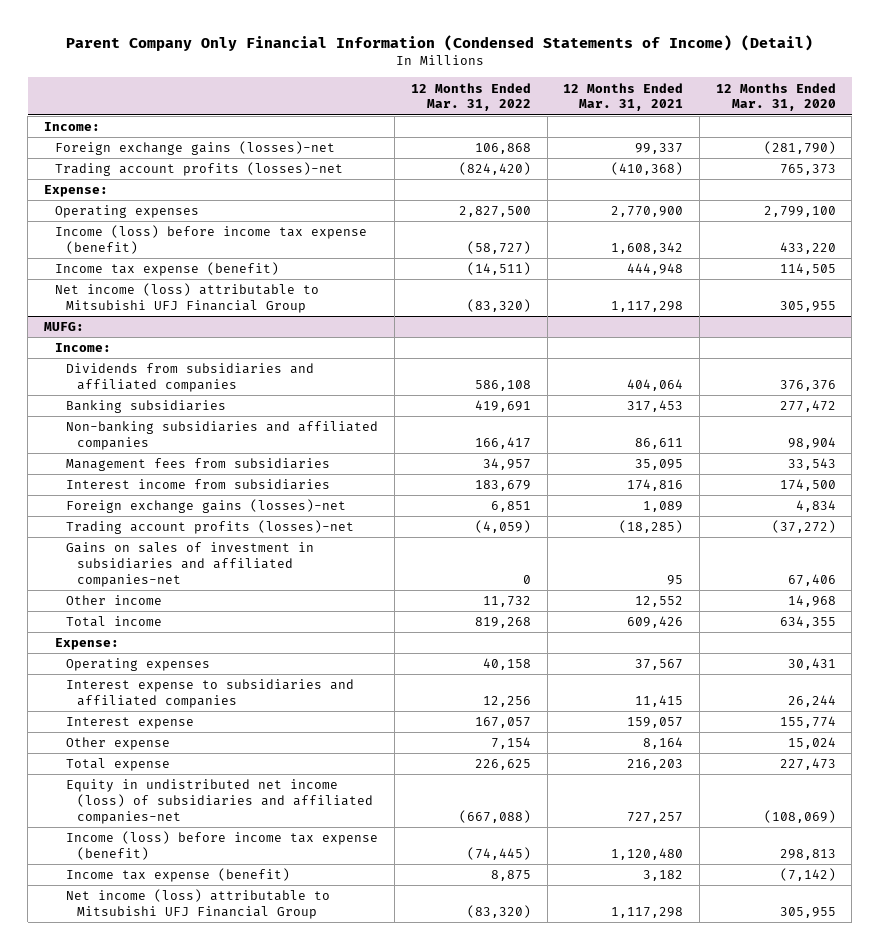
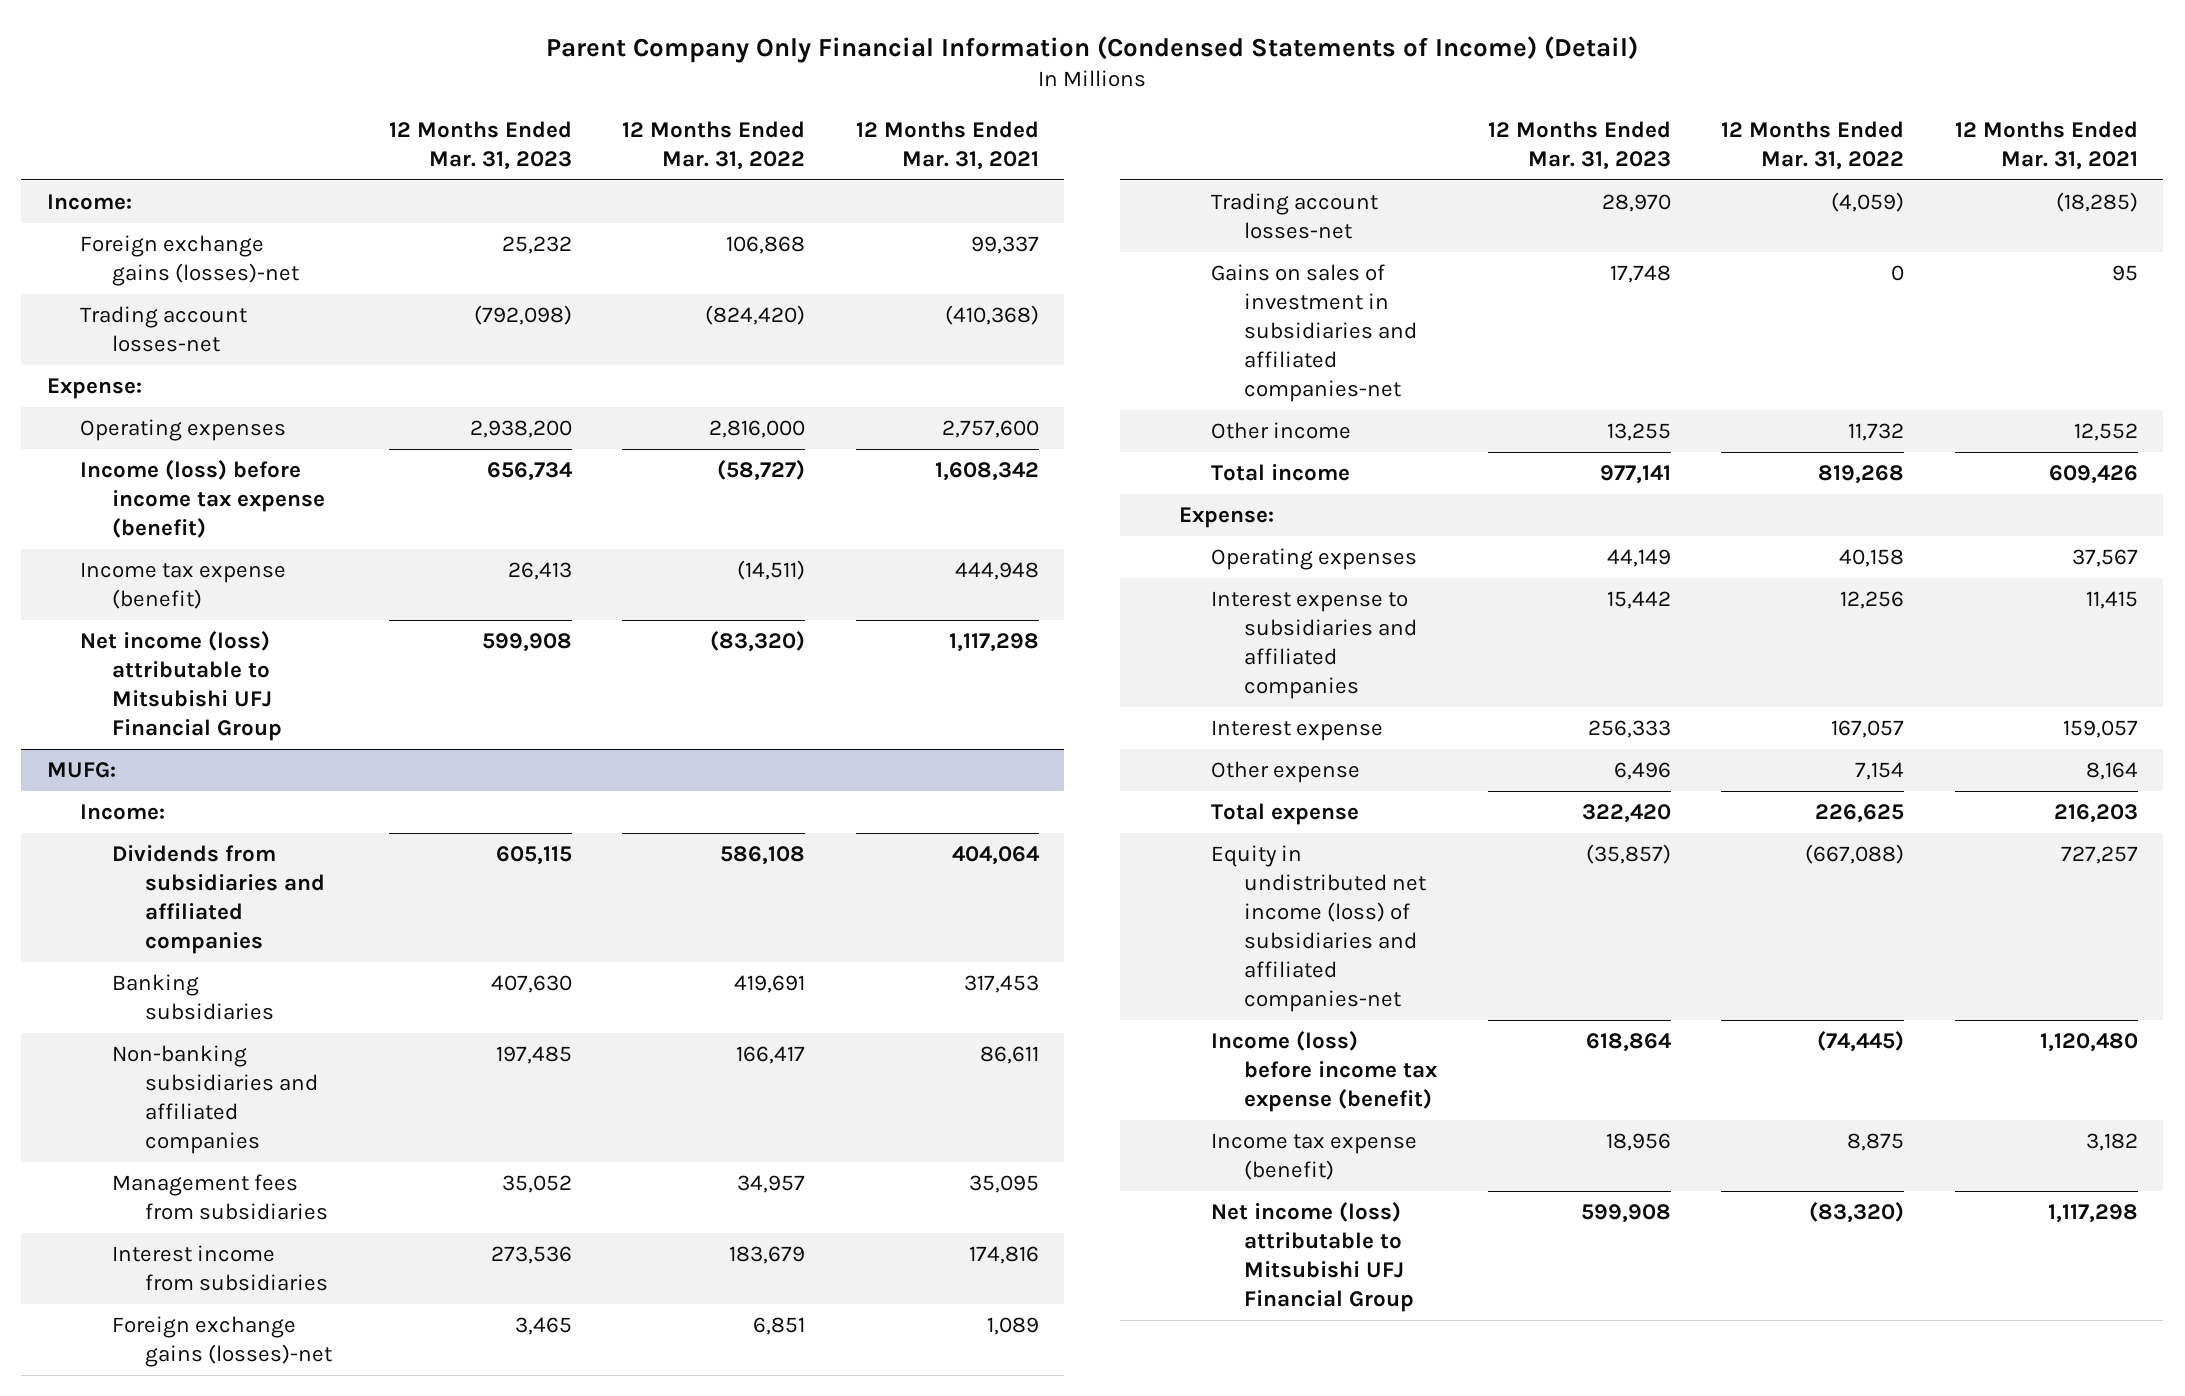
- | 12 Months Ended Mar. 31, 2022 | 12 Months Ended Mar. 31, 2021 | 12 Months Ended Mar. 31, 2020
+ | 12 Months Ended Mar. 31, 2023 | 12 Months Ended Mar. 31, 2022 | 12 Months Ended Mar. 31, 2021
- Trading account profits (losses)-net | (824,420) | (410,368) | 765,373
+ Trading account losses-net | (792,098) | (824,420) | (410,368)
- Operating expenses | 2,827,500 | 2,770,900 | 2,799,100
+ Operating expenses | 2,938,200 | 2,816,000 | 2,757,600
@ MUFG:
- Trading account profits (losses)-net | (4,059) | (18,285) | (37,272)
+ Trading account losses-net | 28,970 | (4,059) | (18,285)

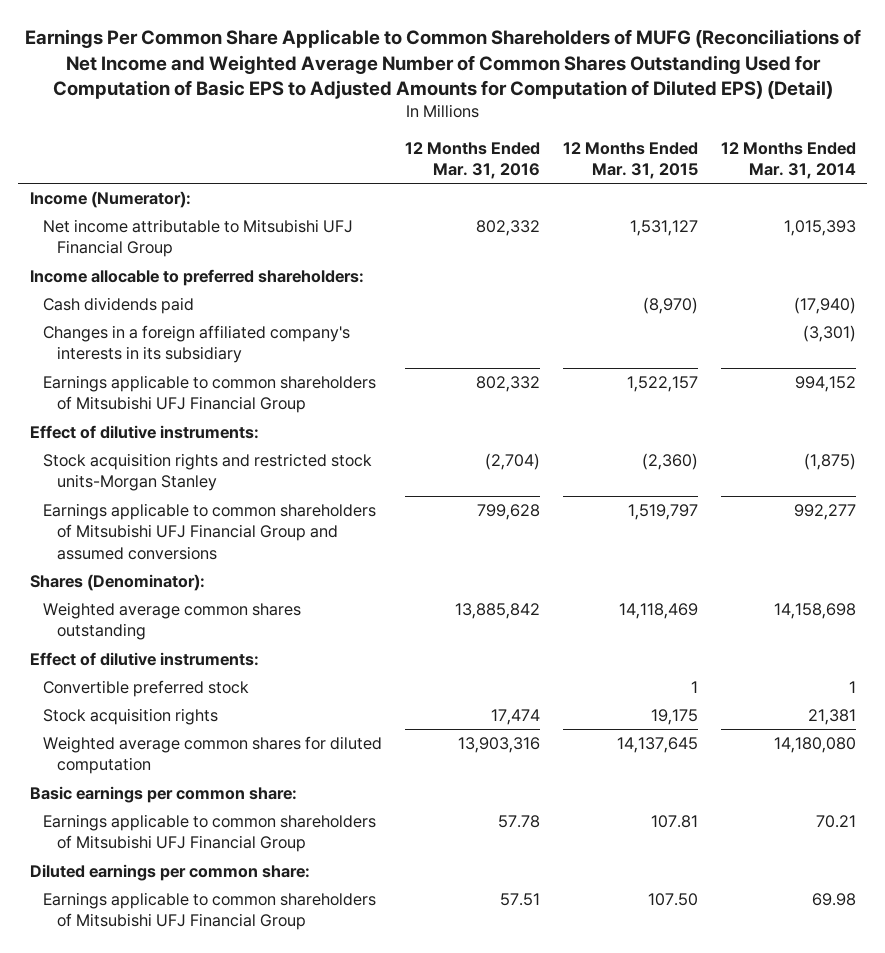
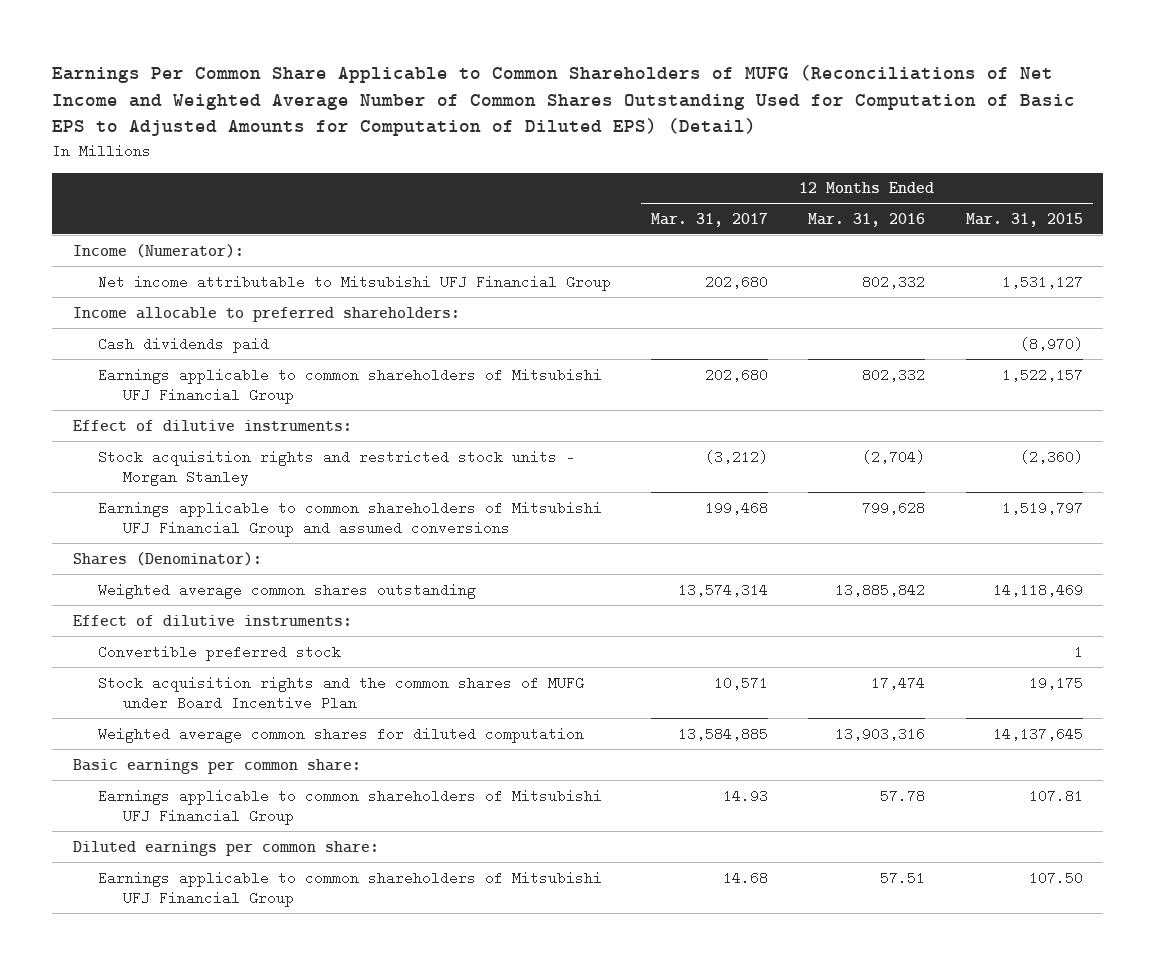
- | 12 Months Ended Mar. 31, 2016 | 12 Months Ended Mar. 31, 2015 | 12 Months Ended Mar. 31, 2014
+ | 12 Months Ended Mar. 31, 2017 | 12 Months Ended Mar. 31, 2016 | 12 Months Ended Mar. 31, 2015
- Changes in a foreign affiliated company's interests in its subsidiary | | | (3,301)
- Stock acquisition rights and restricted stock units-Morgan Stanley | (2,704) | (2,360) | (1,875)
+ Stock acquisition rights and restricted stock units - Morgan Stanley | (3,212) | (2,704) | (2,360)
- Stock acquisition rights | 17,474 | 19,175 | 21,381
+ Stock acquisition rights and the common shares of MUFG under Board Incentive Plan | 10,571 | 17,474 | 19,175

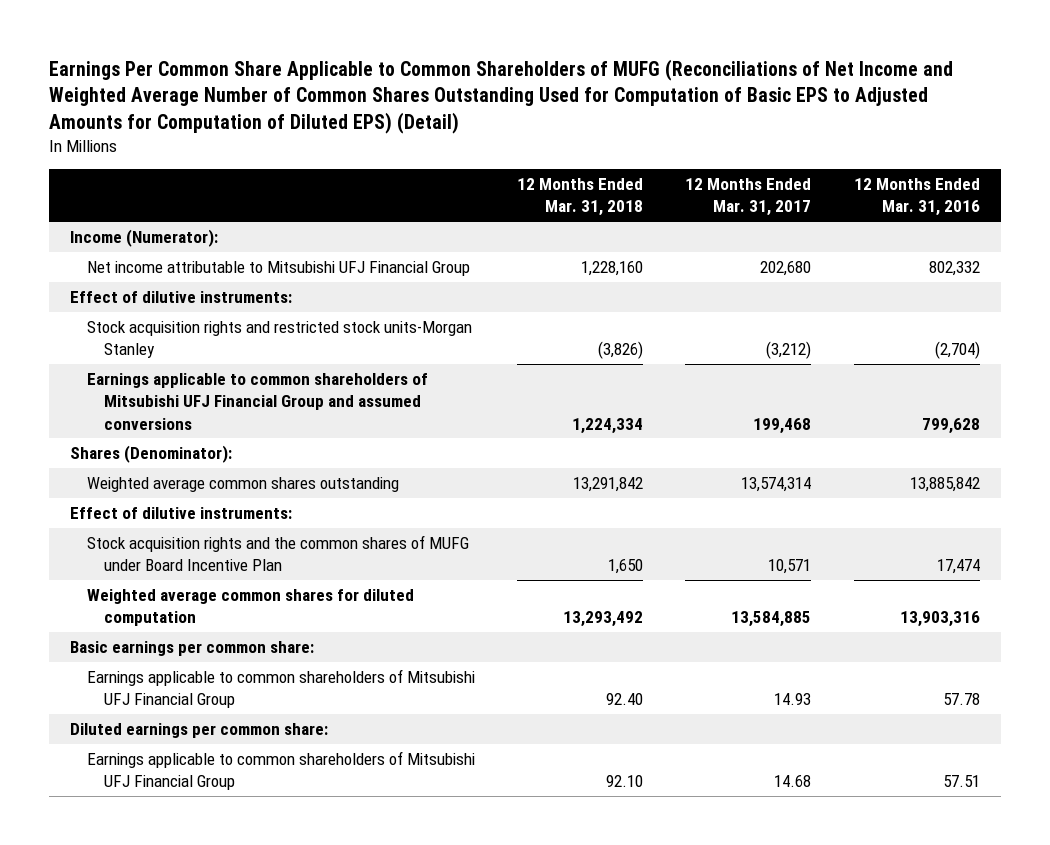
- | 12 Months Ended Mar. 31, 2017 | 12 Months Ended Mar. 31, 2016 | 12 Months Ended Mar. 31, 2015
+ | 12 Months Ended Mar. 31, 2018 | 12 Months Ended Mar. 31, 2017 | 12 Months Ended Mar. 31, 2016
- Income allocable to preferred shareholders:
- Cash dividends paid | | | (8,970)
- Earnings applicable to common shareholders of Mitsubishi UFJ Financial Group | 202,680 | 802,332 | 1,522,157
- Stock acquisition rights and restricted stock units - Morgan Stanley | (3,212) | (2,704) | (2,360)
+ Stock acquisition rights and restricted stock units-Morgan Stanley | (3,826) | (3,212) | (2,704)
- Convertible preferred stock | | | 1

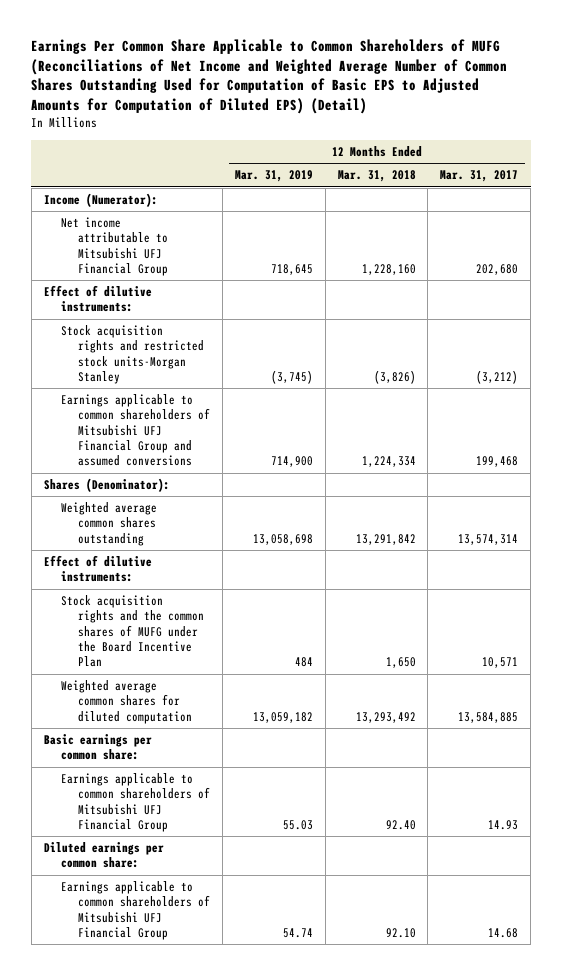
- | 12 Months Ended Mar. 31, 2018 | 12 Months Ended Mar. 31, 2017 | 12 Months Ended Mar. 31, 2016
+ | 12 Months Ended Mar. 31, 2019 | 12 Months Ended Mar. 31, 2018 | 12 Months Ended Mar. 31, 2017
- Stock acquisition rights and the common shares of MUFG under Board Incentive Plan | 1,650 | 10,571 | 17,474
+ Stock acquisition rights and the common shares of MUFG under the Board Incentive Plan | 484 | 1,650 | 10,571

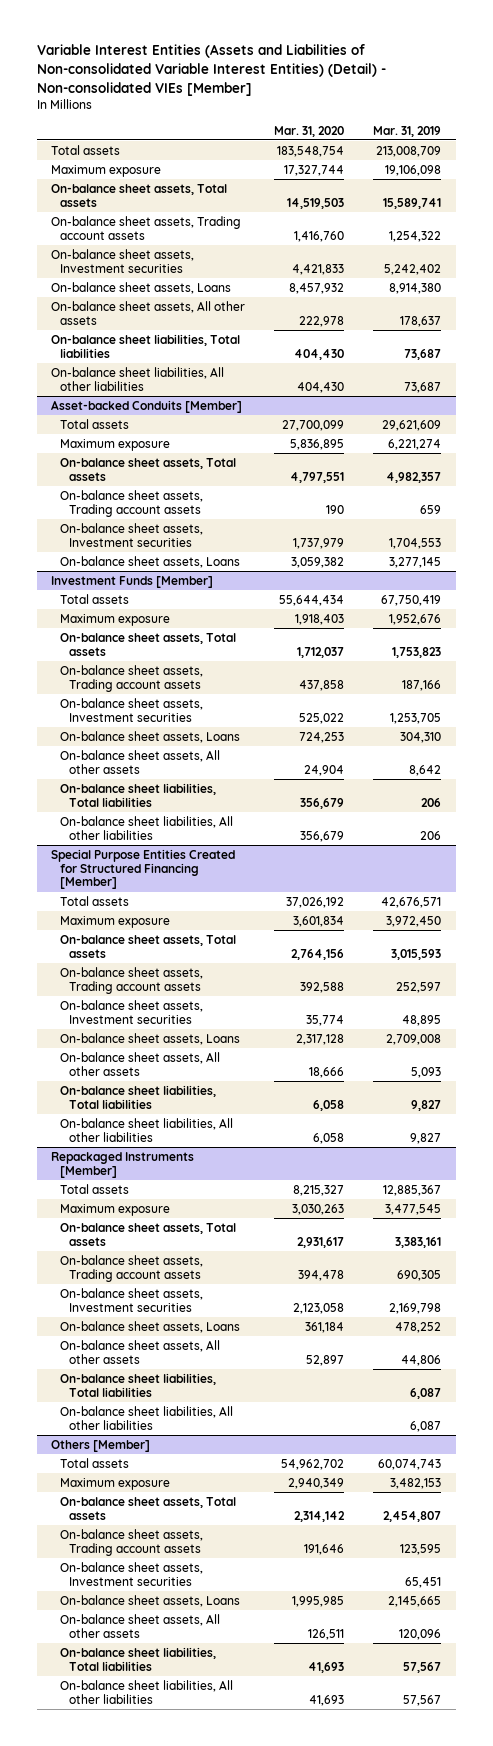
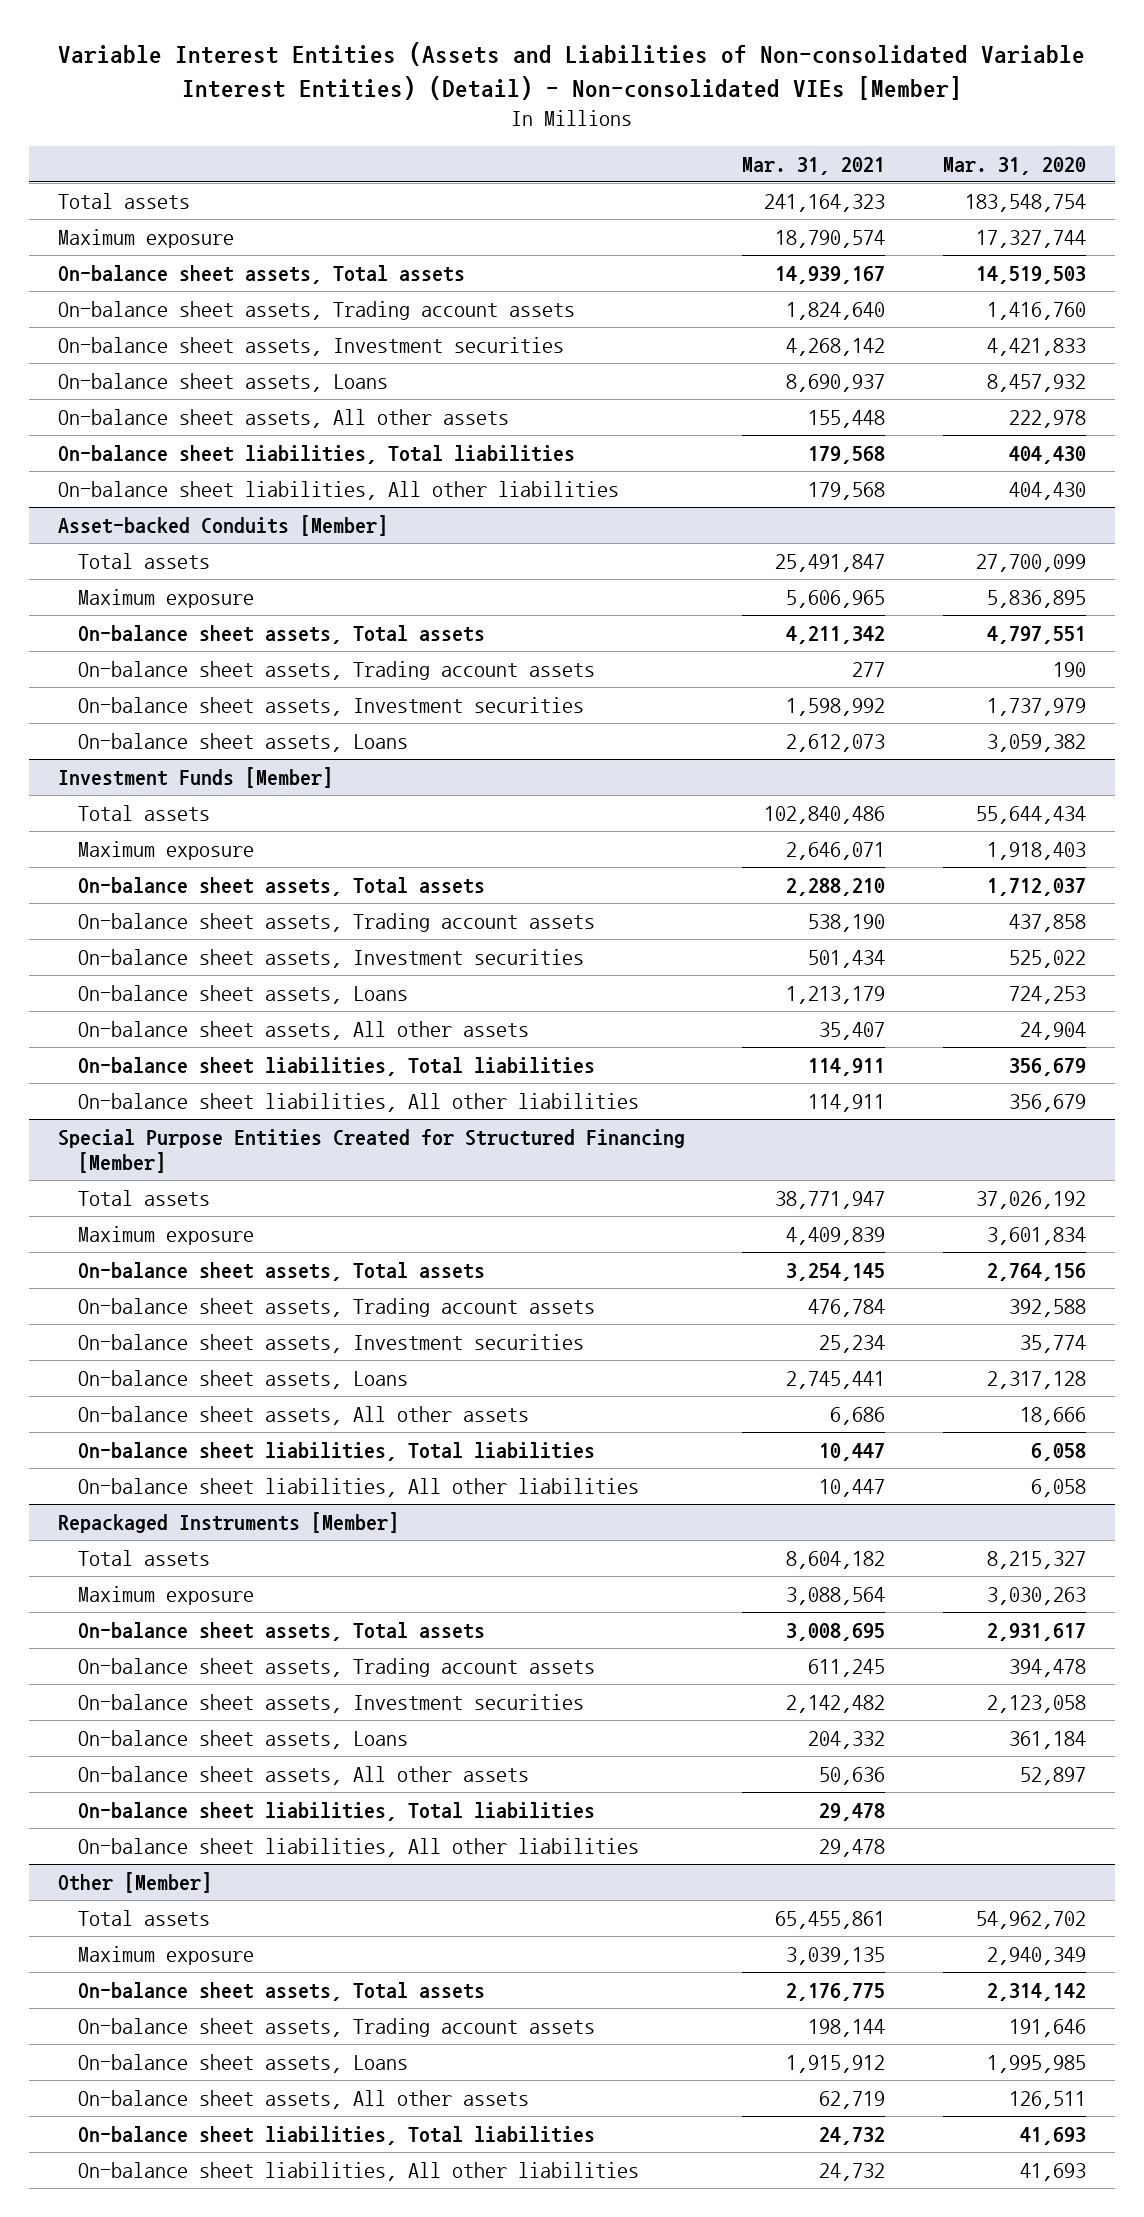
- | Mar. 31, 2020 | Mar. 31, 2019
+ | Mar. 31, 2021 | Mar. 31, 2020
- Others [Member]
+ Other [Member]
- On-balance sheet assets, Investment securities | | 65,451

